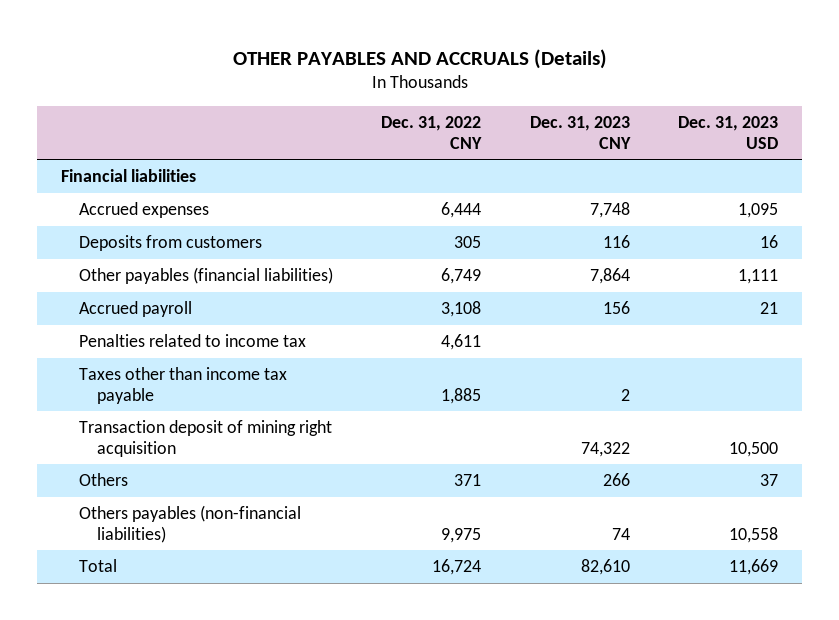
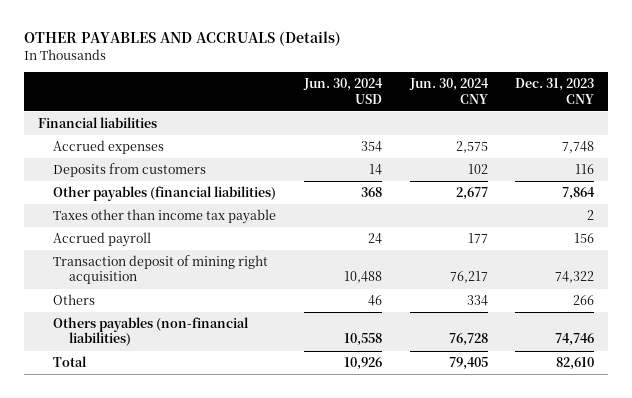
- | Dec. 31, 2022 CNY | Dec. 31, 2023 CNY | Dec. 31, 2023 USD
+ | Jun. 30, 2024 USD | Jun. 30, 2024 CNY | Dec. 31, 2023 CNY
- Penalties related to income tax | 4,611 | |
moved down: Accrued payroll | 24 | 177 | 156
- Others payables (non-financial liabilities) | 9,975 | 74 | 10,558
+ Others payables (non-financial liabilities) | 10,558 | 76,728 | 74,746

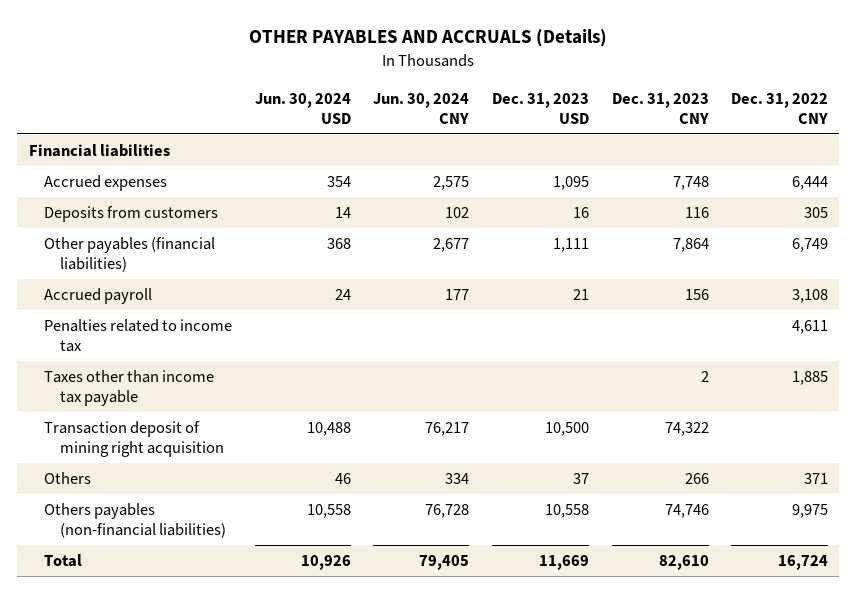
- | Jun. 30, 2024 USD | Jun. 30, 2024 CNY | Dec. 31, 2023 CNY
+ | Jun. 30, 2024 USD | Jun. 30, 2024 CNY | Dec. 31, 2023 USD | Dec. 31, 2023 CNY | Dec. 31, 2022 CNY
+ Penalties related to income tax | | | | | 4,611
moved down: Taxes other than income tax payable | | | | 2 | 1,885

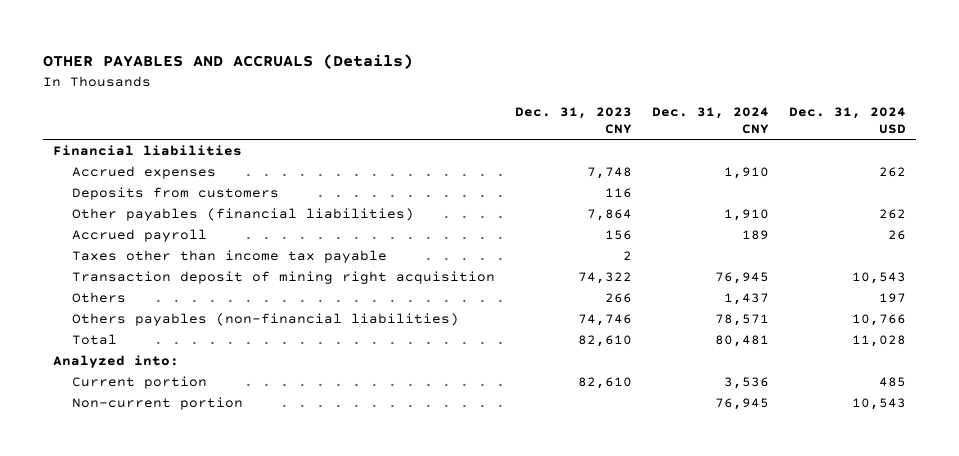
- | Jun. 30, 2024 USD | Jun. 30, 2024 CNY | Dec. 31, 2023 USD | Dec. 31, 2023 CNY | Dec. 31, 2022 CNY
+ | Dec. 31, 2023 CNY | Dec. 31, 2024 CNY | Dec. 31, 2024 USD
- Penalties related to income tax | | | | | 4,611
+ Analyzed into:
+ Current portion | 82,610 | 3,536 | 485
+ Non-current portion | | 76,945 | 10,543

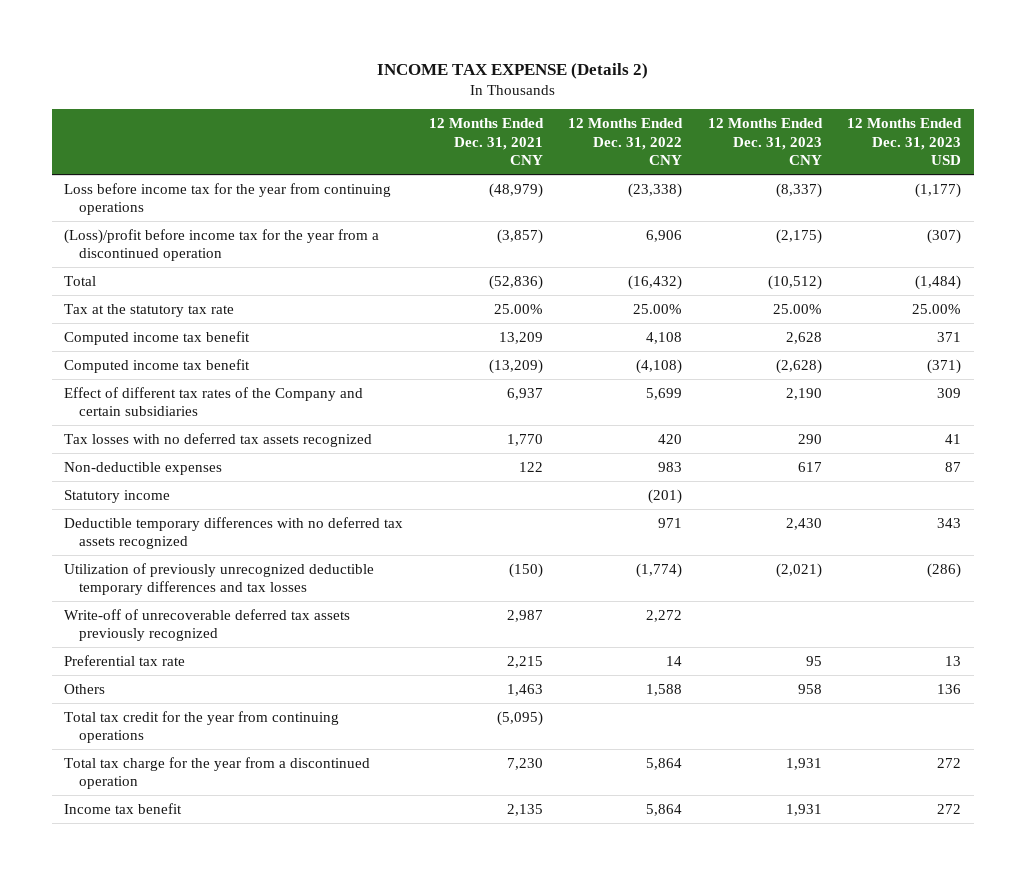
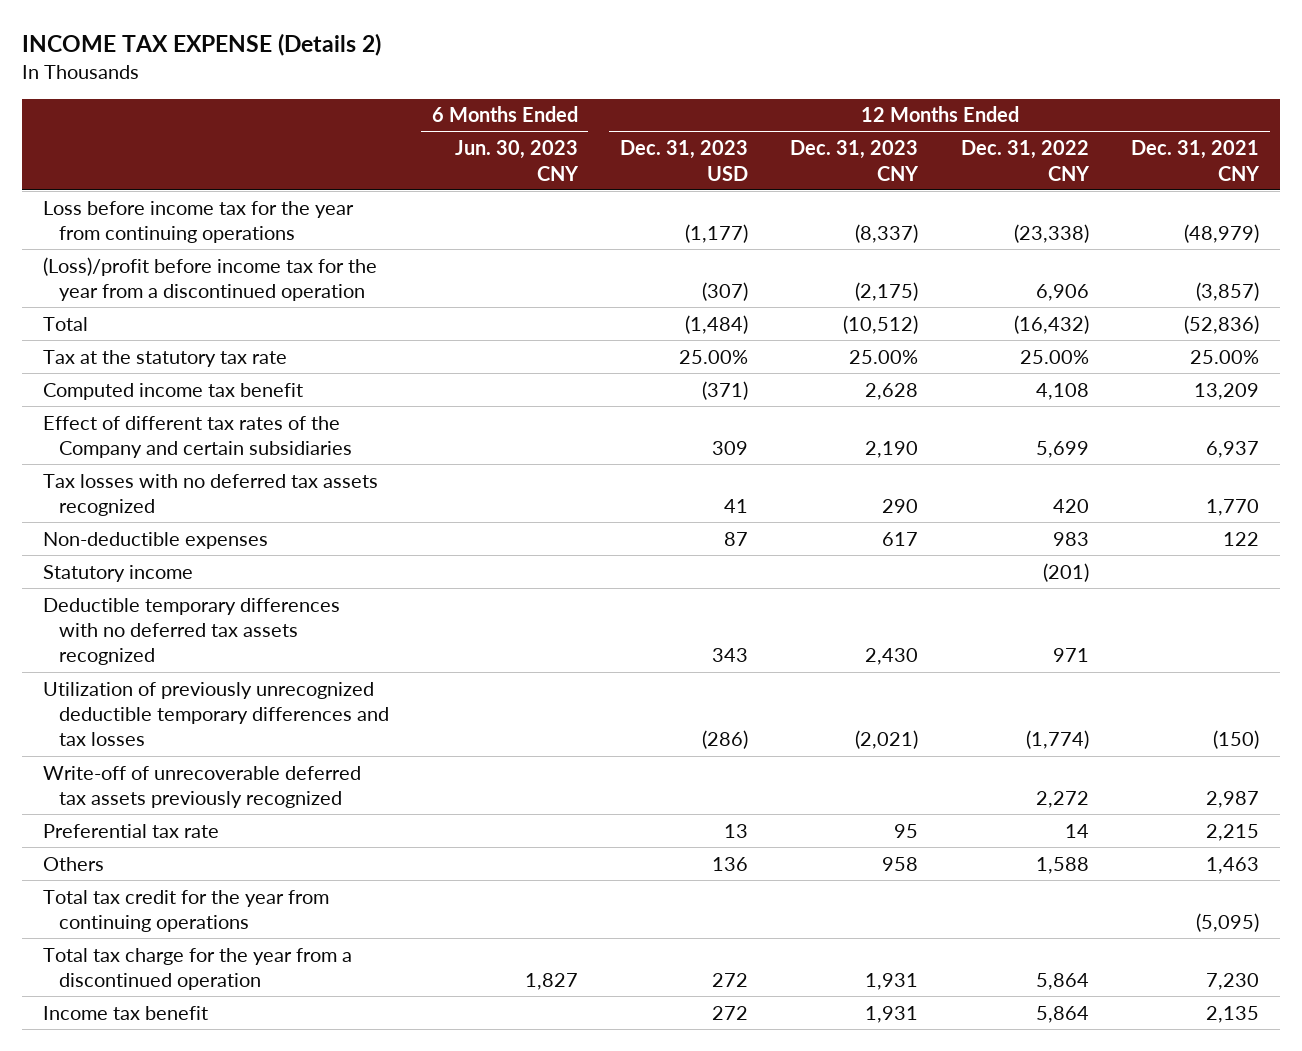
- | 12 Months Ended Dec. 31, 2021 CNY | 12 Months Ended Dec. 31, 2022 CNY | 12 Months Ended Dec. 31, 2023 CNY | 12 Months Ended Dec. 31, 2023 USD
+ | 6 Months Ended Jun. 30, 2023 CNY | 12 Months Ended Dec. 31, 2023 USD | 12 Months Ended Dec. 31, 2023 CNY | 12 Months Ended Dec. 31, 2022 CNY | 12 Months Ended Dec. 31, 2021 CNY
- Computed income tax benefit | 13,209 | 4,108 | 2,628 | 371
- Computed income tax benefit | (13,209) | (4,108) | (2,628) | (371)
+ Computed income tax benefit | | (371) | 2,628 | 4,108 | 13,209

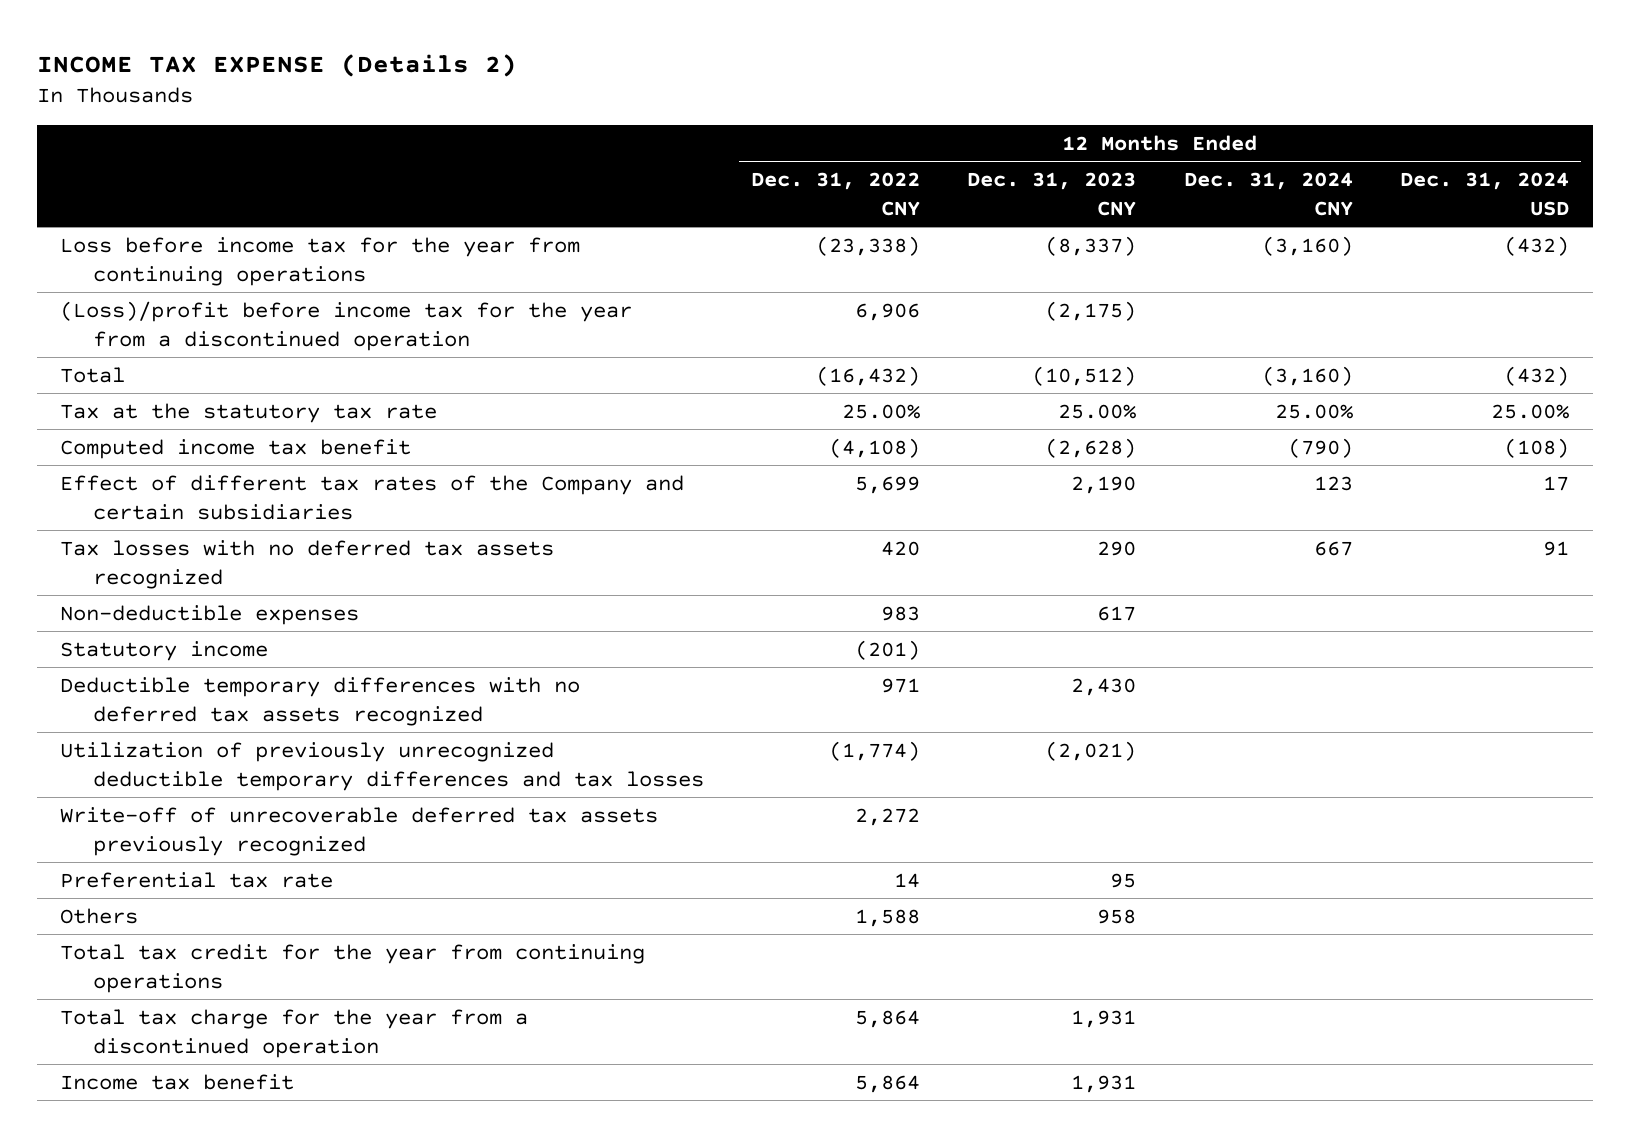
- | 6 Months Ended Jun. 30, 2023 CNY | 12 Months Ended Dec. 31, 2023 USD | 12 Months Ended Dec. 31, 2023 CNY | 12 Months Ended Dec. 31, 2022 CNY | 12 Months Ended Dec. 31, 2021 CNY
+ | 12 Months Ended Dec. 31, 2022 CNY | 12 Months Ended Dec. 31, 2023 CNY | 12 Months Ended Dec. 31, 2024 CNY | 12 Months Ended Dec. 31, 2024 USD
- Computed income tax benefit | | (371) | 2,628 | 4,108 | 13,209
+ Computed income tax benefit | (4,108) | (2,628) | (790) | (108)

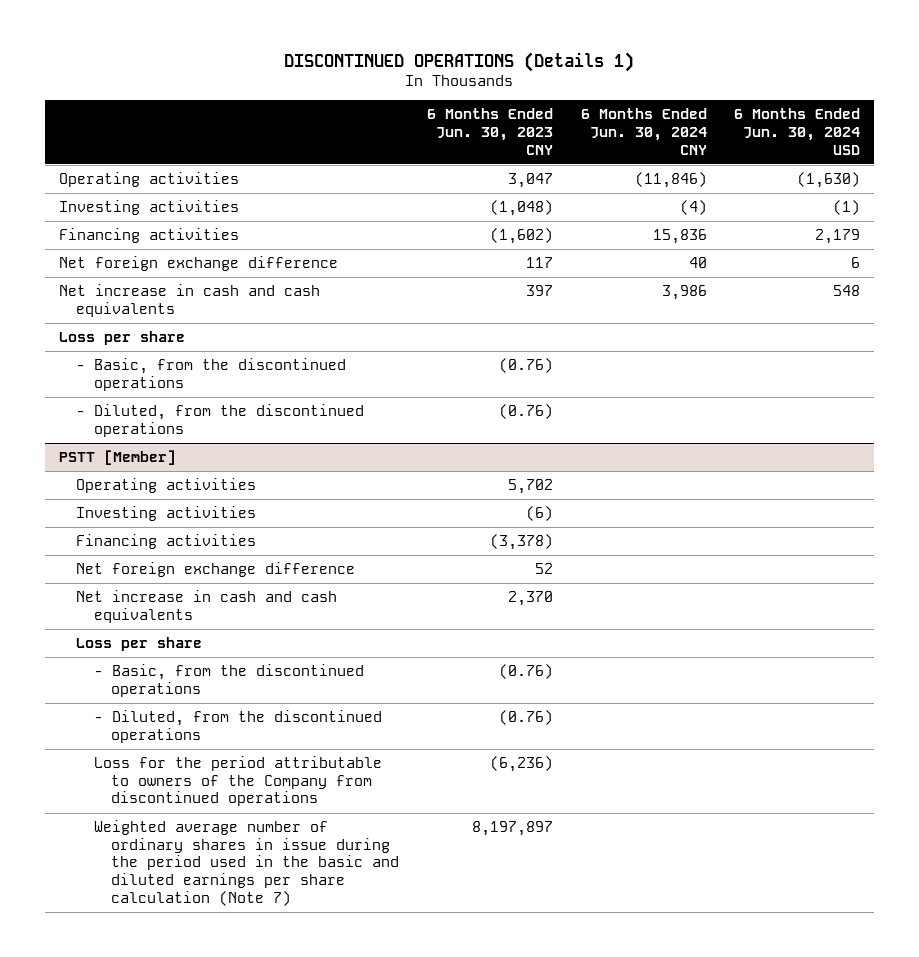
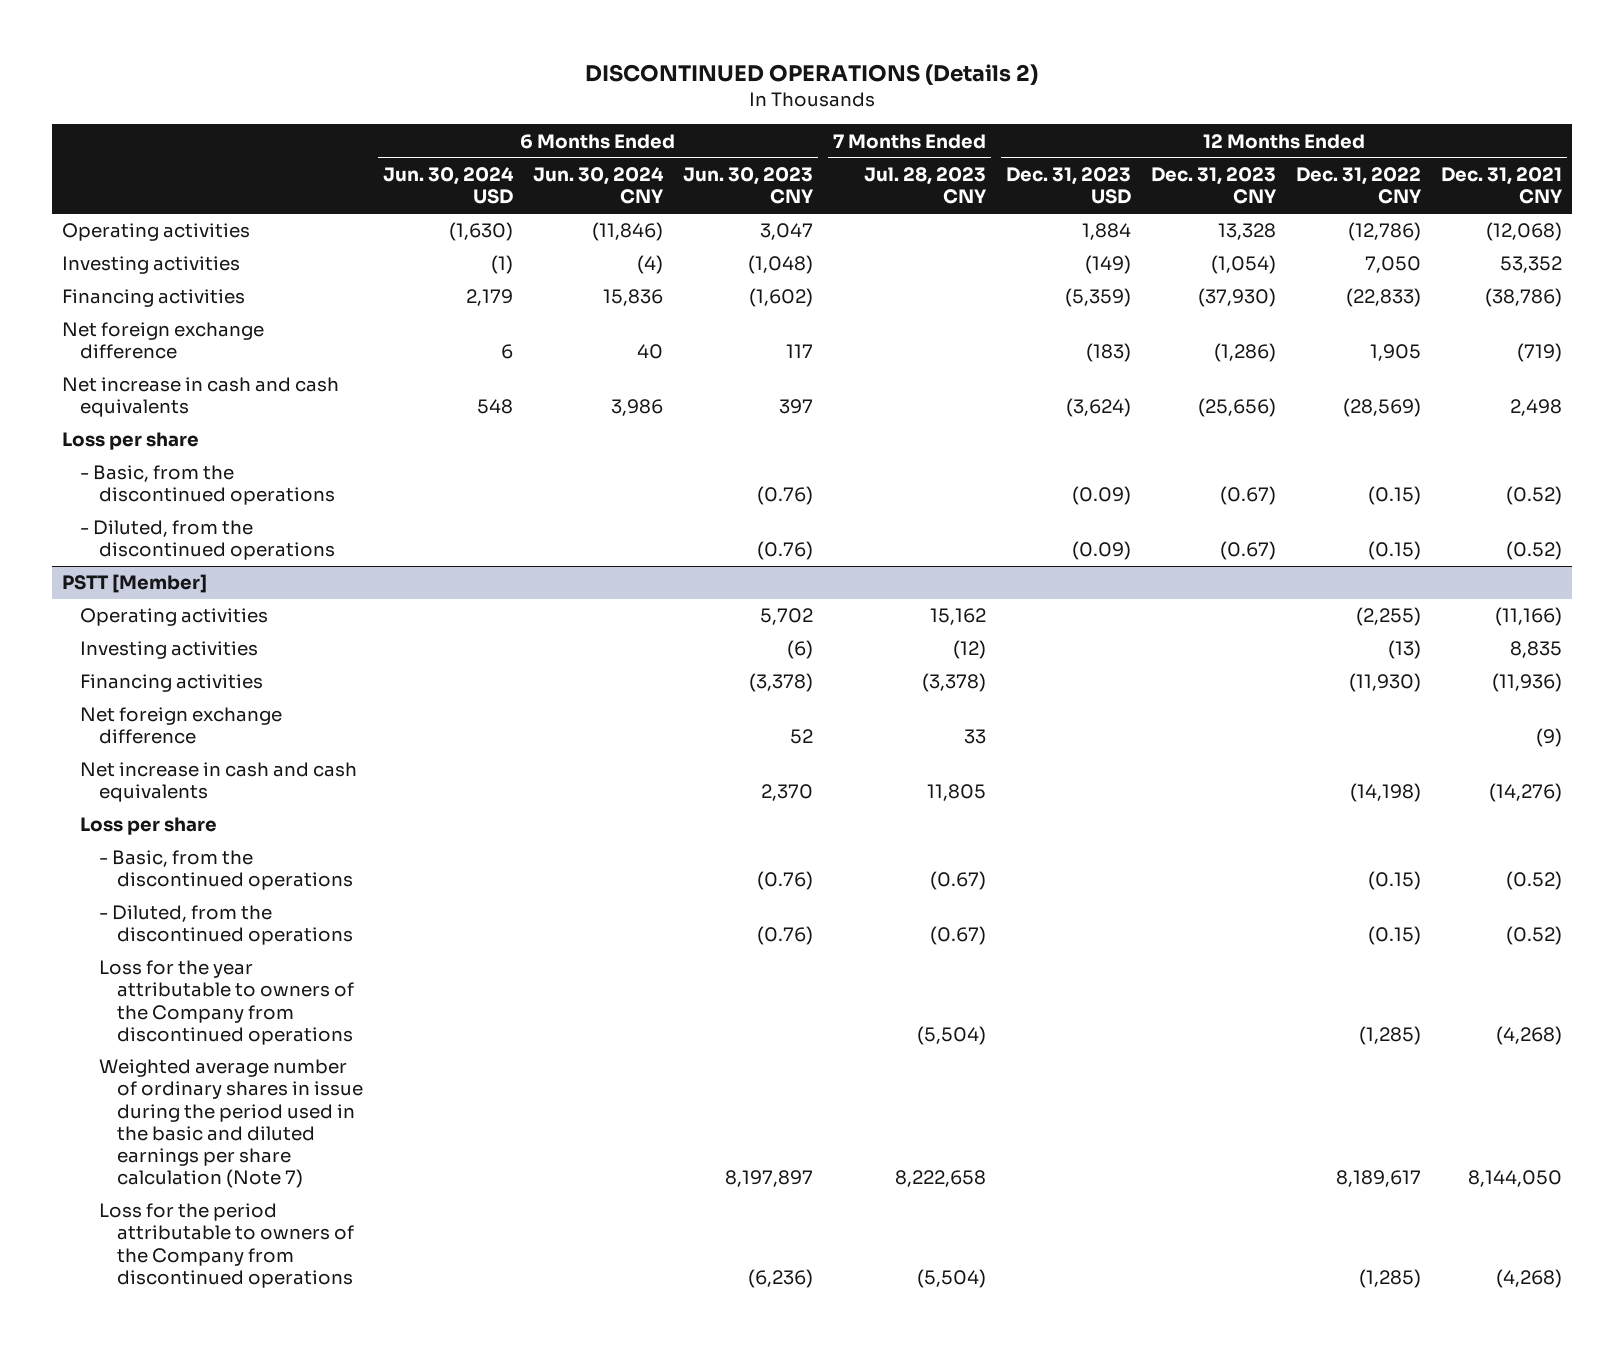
- DISCONTINUED OPERATIONS (Details 1)
+ DISCONTINUED OPERATIONS (Details 2)
- | 6 Months Ended Jun. 30, 2023 CNY | 6 Months Ended Jun. 30, 2024 CNY | 6 Months Ended Jun. 30, 2024 USD
+ | 6 Months Ended Jun. 30, 2024 USD | 6 Months Ended Jun. 30, 2024 CNY | 6 Months Ended Jun. 30, 2023 CNY | 7 Months Ended Jul. 28, 2023 CNY | 12 Months Ended Dec. 31, 2023 USD | 12 Months Ended Dec. 31, 2023 CNY | 12 Months Ended Dec. 31, 2022 CNY | 12 Months Ended Dec. 31, 2021 CNY
@ PSTT [Member]
+ Loss for the year attributable to owners of the Company from discontinued operations | | | | (5,504) | | | (1,285) | (4,268)
moved down: Loss for the period attributable to owners of the Company from discontinued operations | | | (6,236) | (5,504) | | | (1,285) | (4,268)

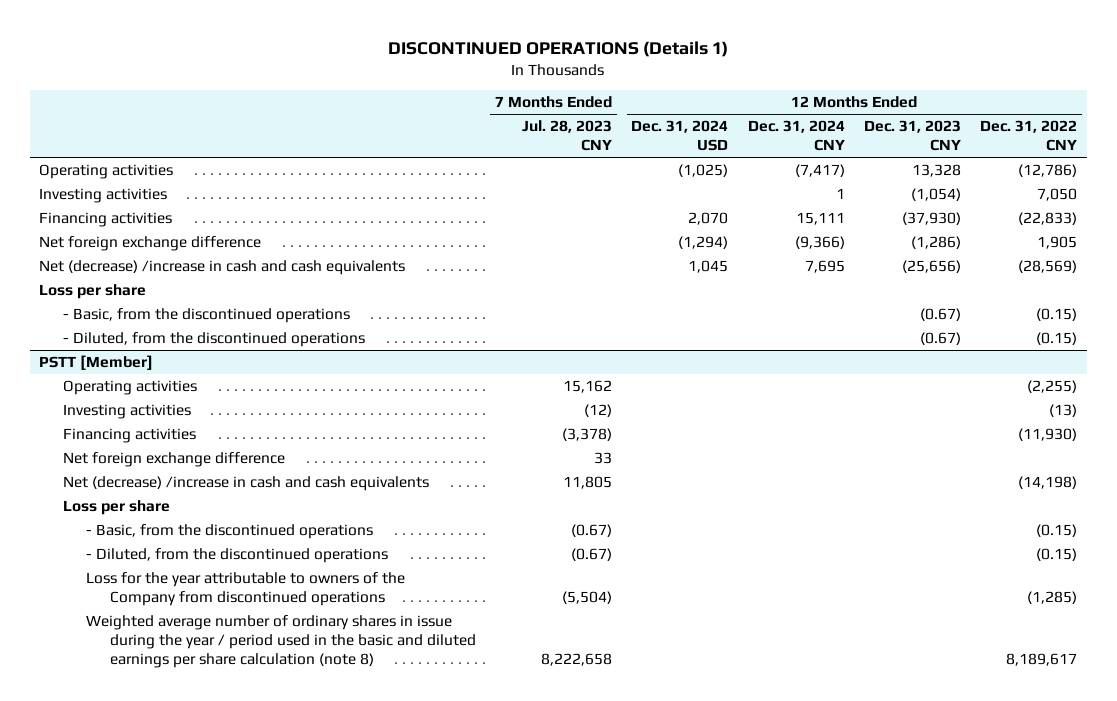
- DISCONTINUED OPERATIONS (Details 2)
+ DISCONTINUED OPERATIONS (Details 1)
- | 6 Months Ended Jun. 30, 2024 USD | 6 Months Ended Jun. 30, 2024 CNY | 6 Months Ended Jun. 30, 2023 CNY | 7 Months Ended Jul. 28, 2023 CNY | 12 Months Ended Dec. 31, 2023 USD | 12 Months Ended Dec. 31, 2023 CNY | 12 Months Ended Dec. 31, 2022 CNY | 12 Months Ended Dec. 31, 2021 CNY
+ | 7 Months Ended Jul. 28, 2023 CNY | 12 Months Ended Dec. 31, 2024 USD | 12 Months Ended Dec. 31, 2024 CNY | 12 Months Ended Dec. 31, 2023 CNY | 12 Months Ended Dec. 31, 2022 CNY
- Net increase in cash and cash equivalents | 548 | 3,986 | 397 | | (3,624) | (25,656) | (28,569) | 2,498
+ Net (decrease) /increase in cash and cash equivalents | | 1,045 | 7,695 | (25,656) | (28,569)
@ PSTT [Member]
- Net increase in cash and cash equivalents | | | 2,370 | 11,805 | | | (14,198) | (14,276)
+ Net (decrease) /increase in cash and cash equivalents | 11,805 | | | | (14,198)
- Weighted average number of ordinary shares in issue during the period used in the basic and diluted earnings per share calculation (Note 7) | | | 8,197,897 | 8,222,658 | | | 8,189,617 | 8,144,050
- Loss for the period attributable to owners of the Company from discontinued operations | | | (6,236) | (5,504) | | | (1,285) | (4,268)
+ Weighted average number of ordinary shares in issue during the year / period used in the basic and diluted earnings per share calculation (note 8) | 8,222,658 | | | | 8,189,617

